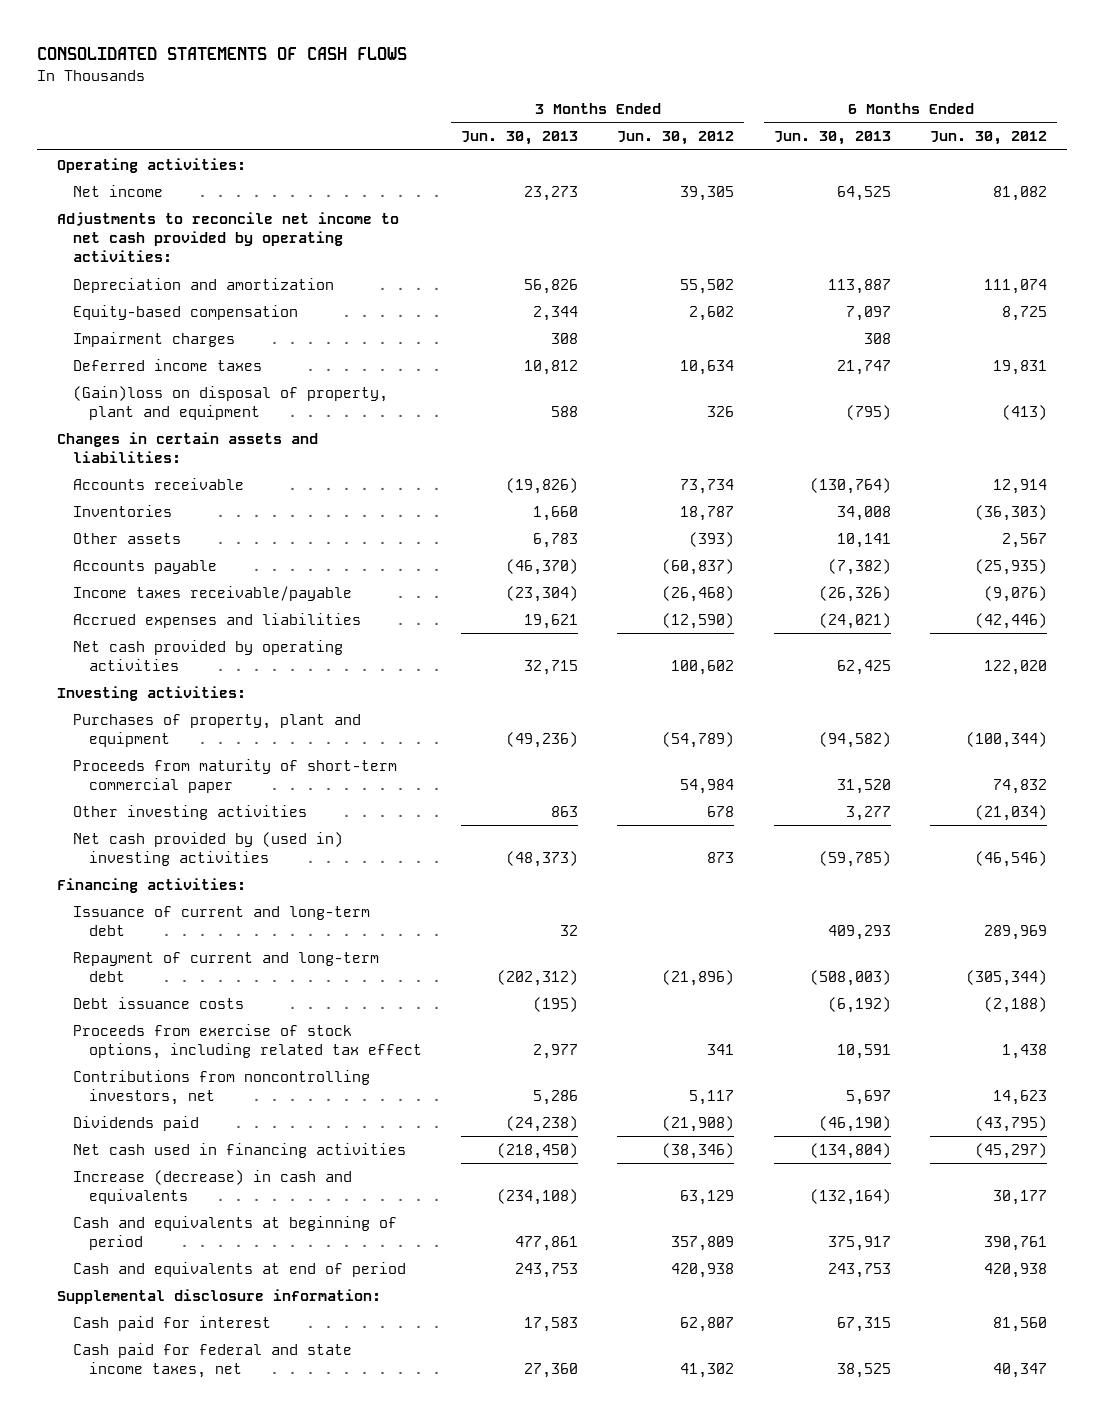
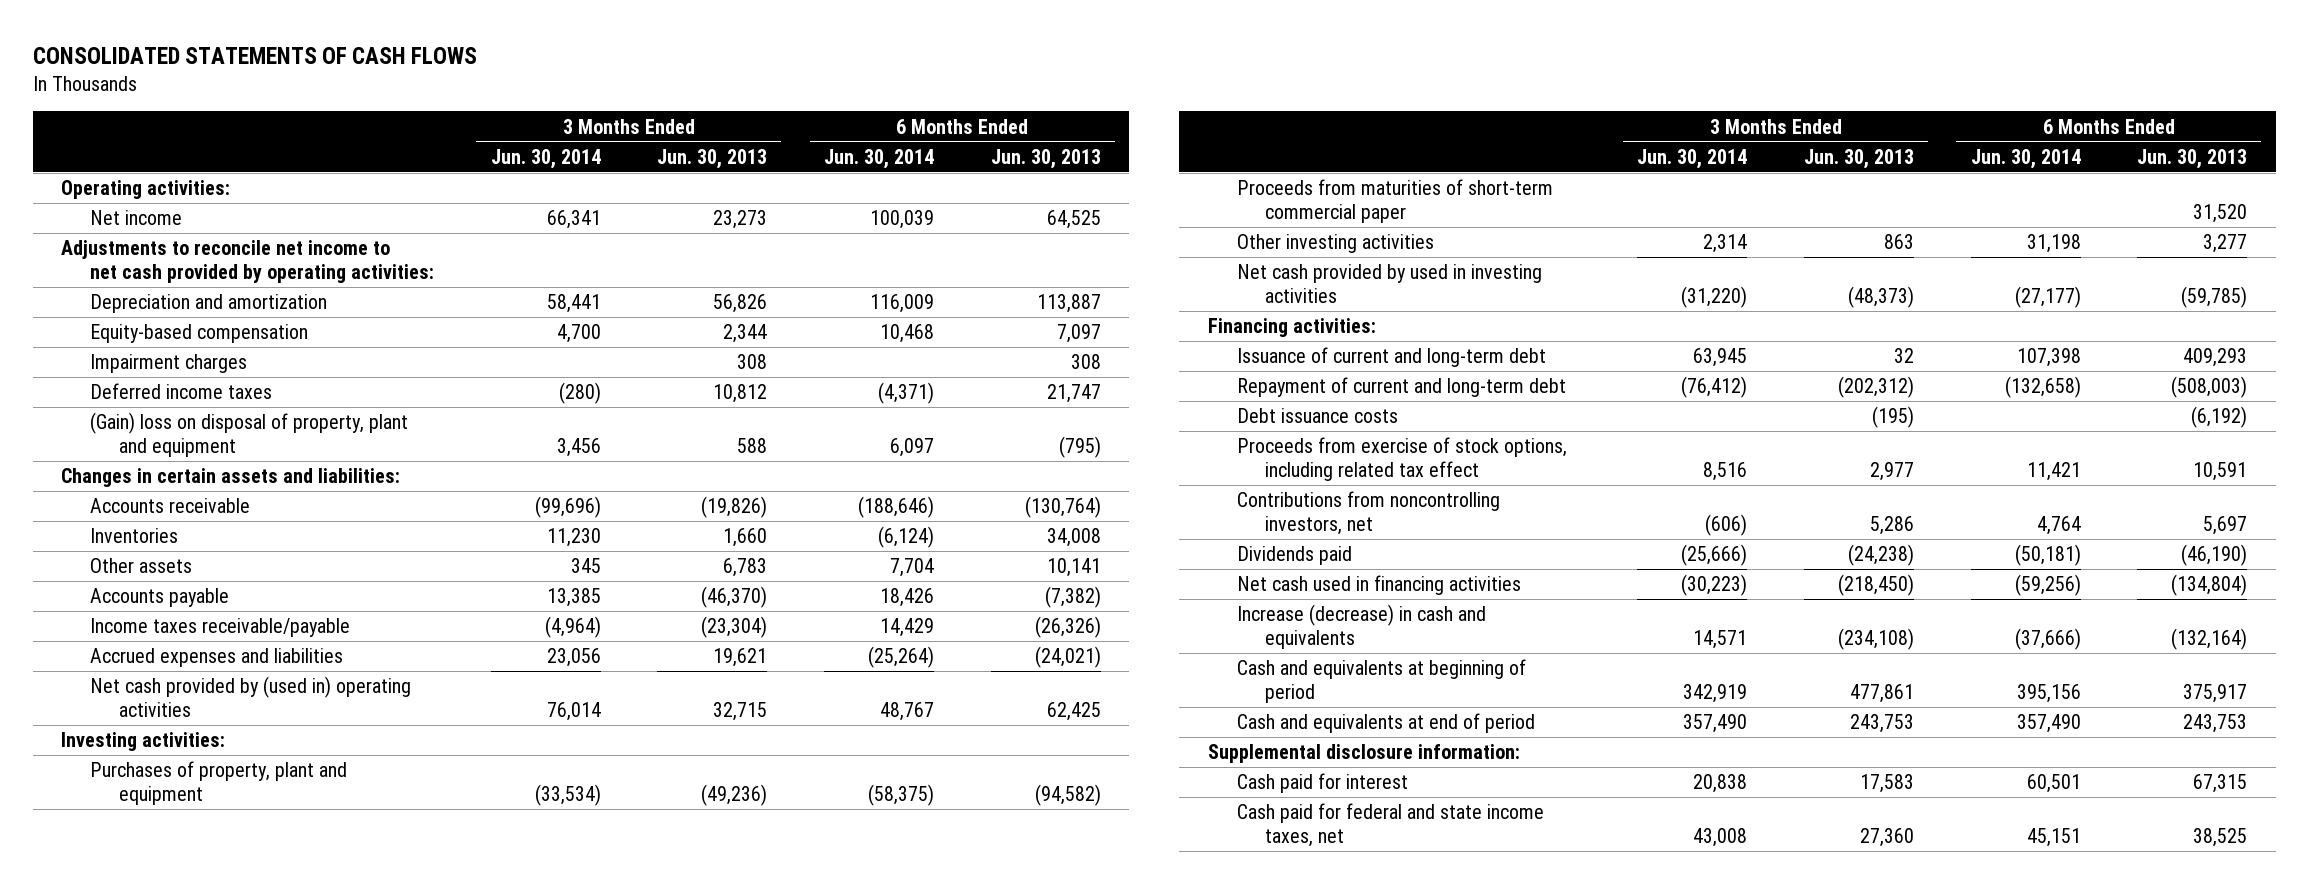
- | 3 Months Ended Jun. 30, 2013 | 3 Months Ended Jun. 30, 2012 | 6 Months Ended Jun. 30, 2013 | 6 Months Ended Jun. 30, 2012
+ | 3 Months Ended Jun. 30, 2014 | 3 Months Ended Jun. 30, 2013 | 6 Months Ended Jun. 30, 2014 | 6 Months Ended Jun. 30, 2013
- (Gain)loss on disposal of property, plant and equipment | 588 | 326 | (795) | (413)
+ (Gain) loss on disposal of property, plant and equipment | 3,456 | 588 | 6,097 | (795)
- Net cash provided by operating activities | 32,715 | 100,602 | 62,425 | 122,020
+ Net cash provided by (used in) operating activities | 76,014 | 32,715 | 48,767 | 62,425
- Proceeds from maturity of short-term commercial paper | | 54,984 | 31,520 | 74,832
+ Proceeds from maturities of short-term commercial paper | | | | 31,520
- Net cash provided by (used in) investing activities | (48,373) | 873 | (59,785) | (46,546)
+ Net cash provided by used in investing activities | (31,220) | (48,373) | (27,177) | (59,785)

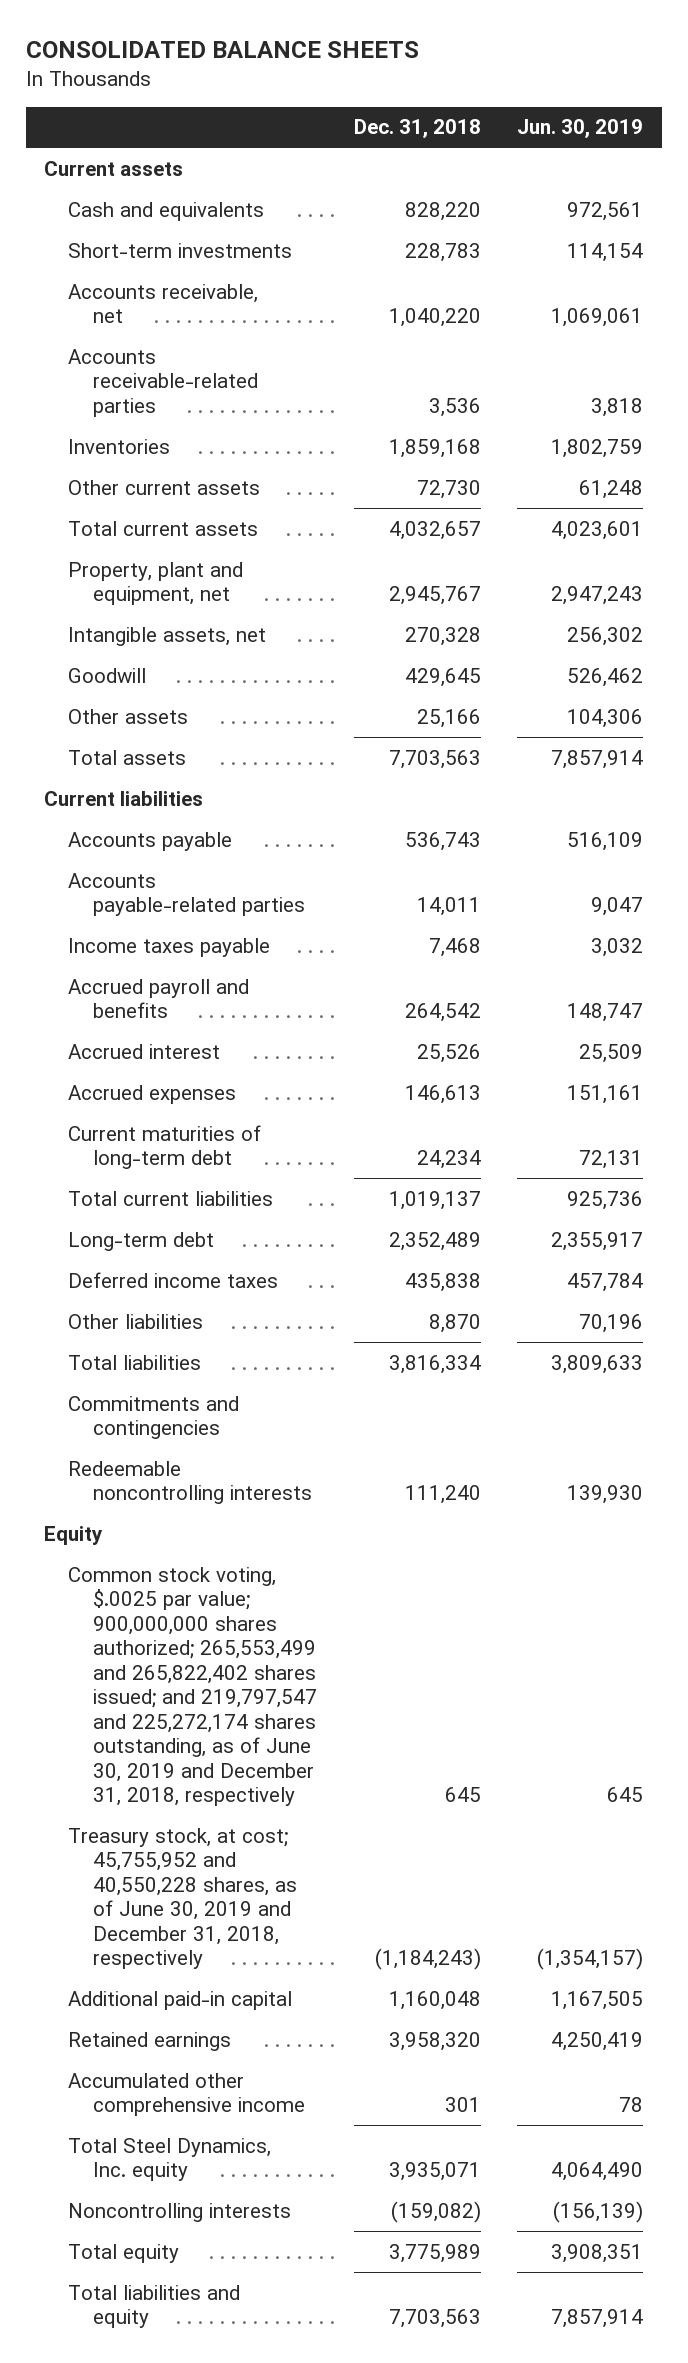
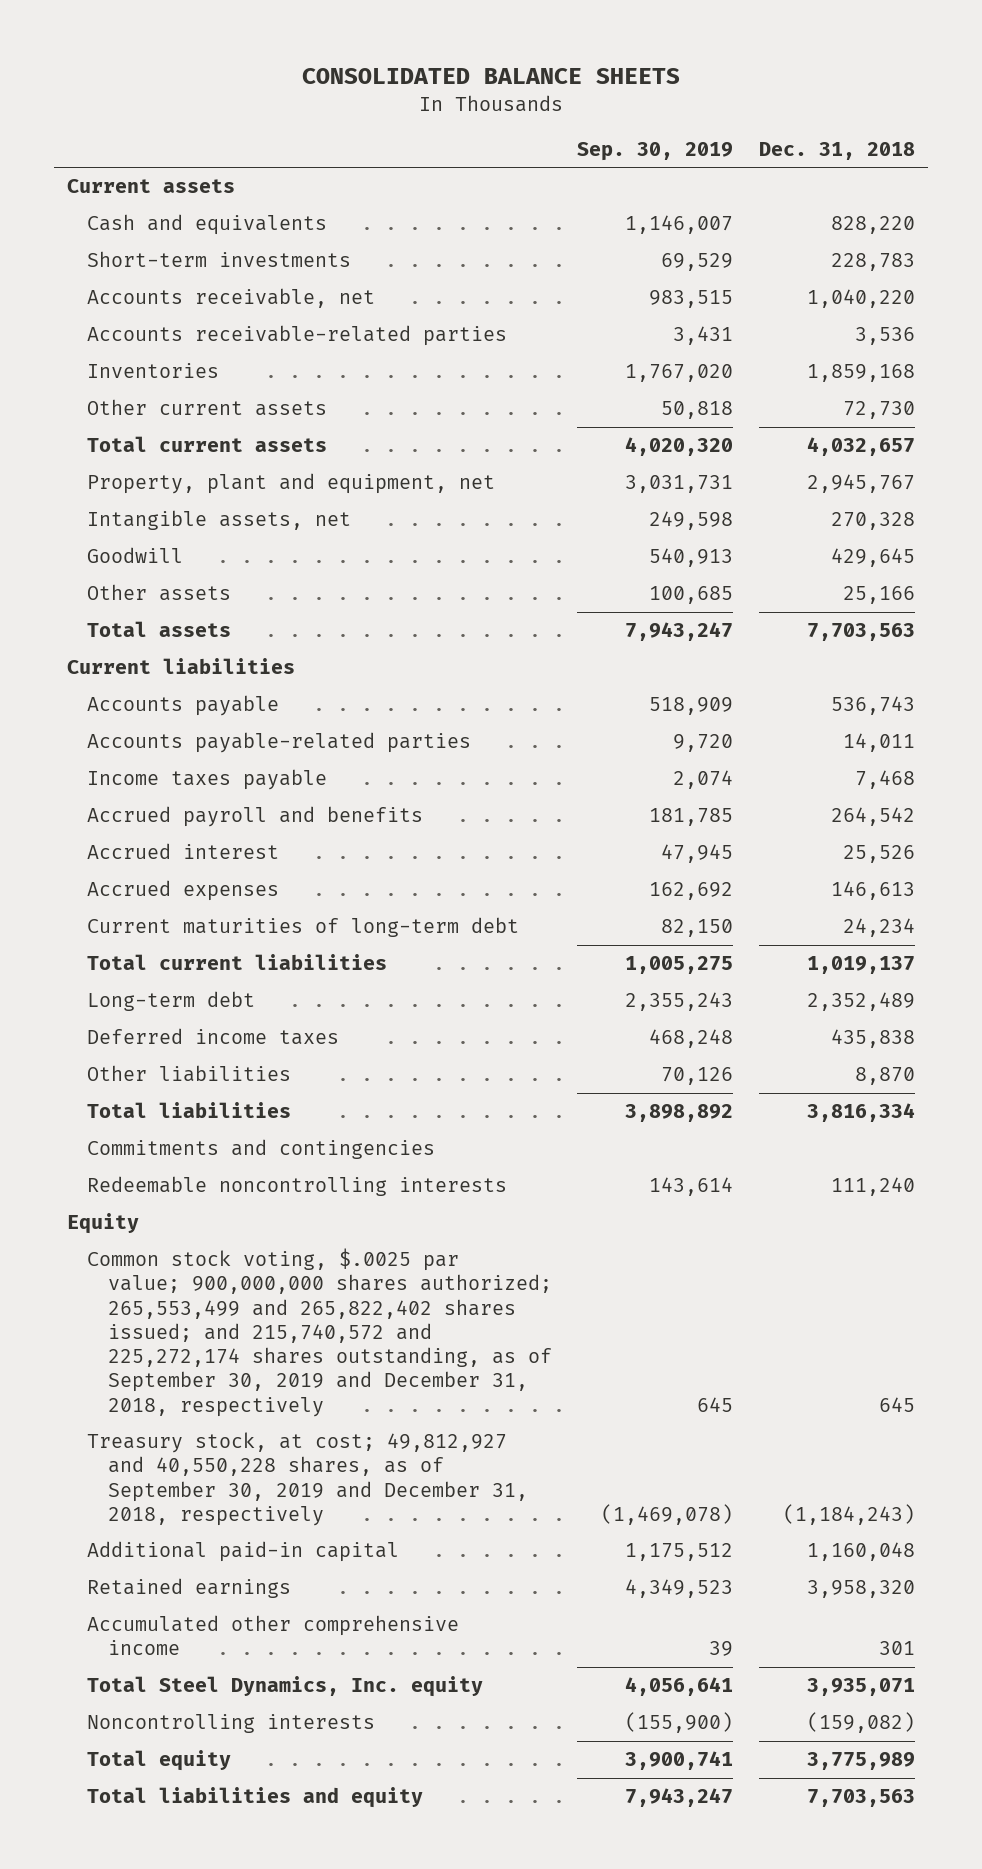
- | Dec. 31, 2018 | Jun. 30, 2019
+ | Sep. 30, 2019 | Dec. 31, 2018
- Common stock voting, $.0025 par value; 900,000,000 shares authorized; 265,553,499 and 265,822,402 shares issued; and 219,797,547 and 225,272,174 shares outstanding, as of June 30, 2019 and December 31, 2018, respectively | 645 | 645
- Treasury stock, at cost; 45,755,952 and 40,550,228 shares, as of June 30, 2019 and December 31, 2018, respectively | (1,184,243) | (1,354,157)
+ Common stock voting, $.0025 par value; 900,000,000 shares authorized; 265,553,499 and 265,822,402 shares issued; and 215,740,572 and 225,272,174 shares outstanding, as of September 30, 2019 and December 31, 2018, respectively | 645 | 645
+ Treasury stock, at cost; 49,812,927 and 40,550,228 shares, as of September 30, 2019 and December 31, 2018, respectively | (1,469,078) | (1,184,243)

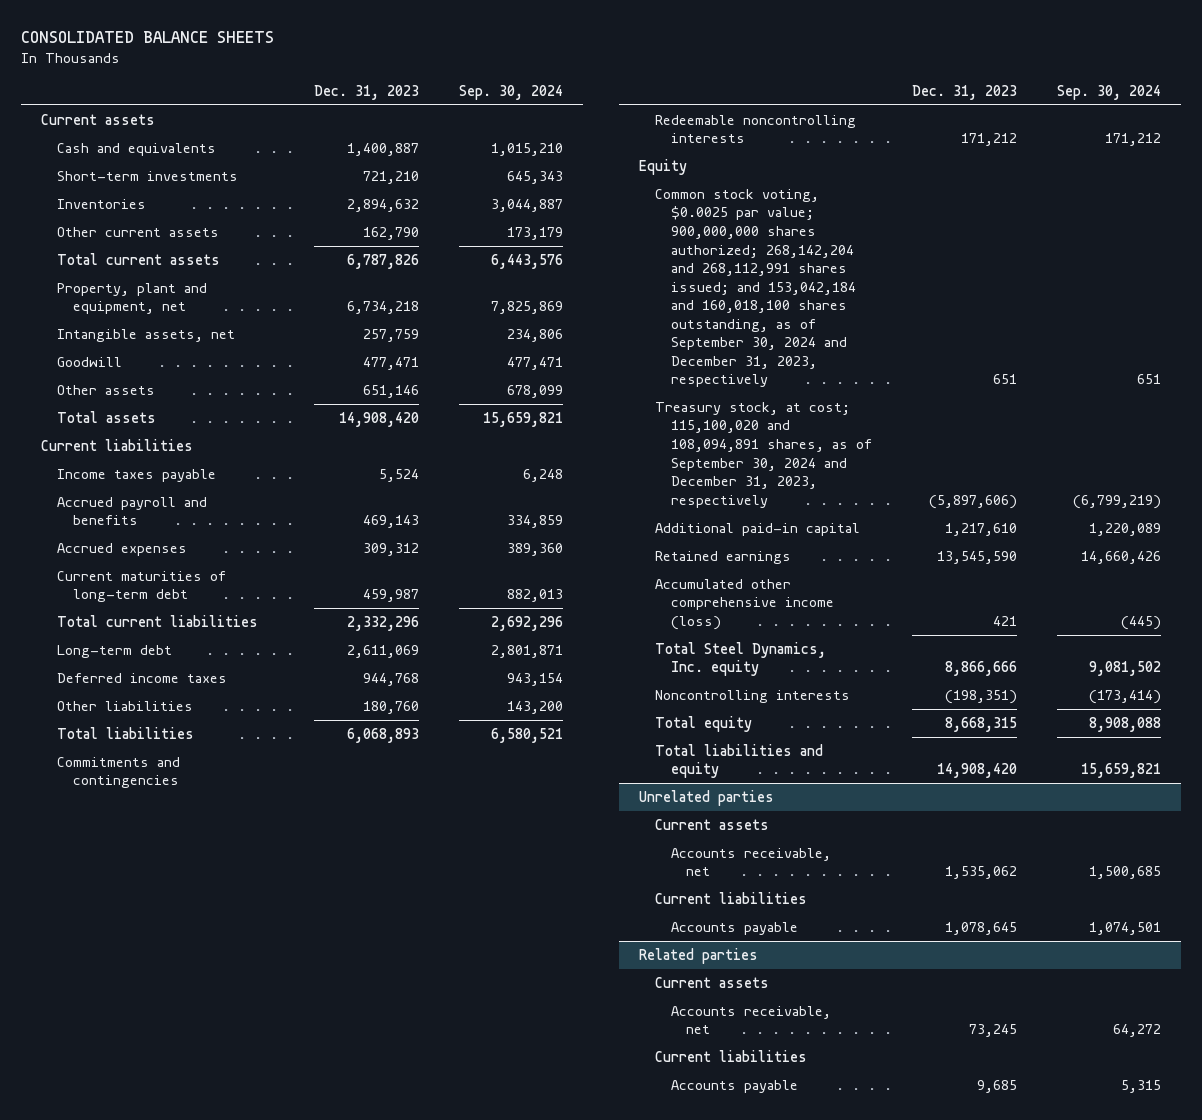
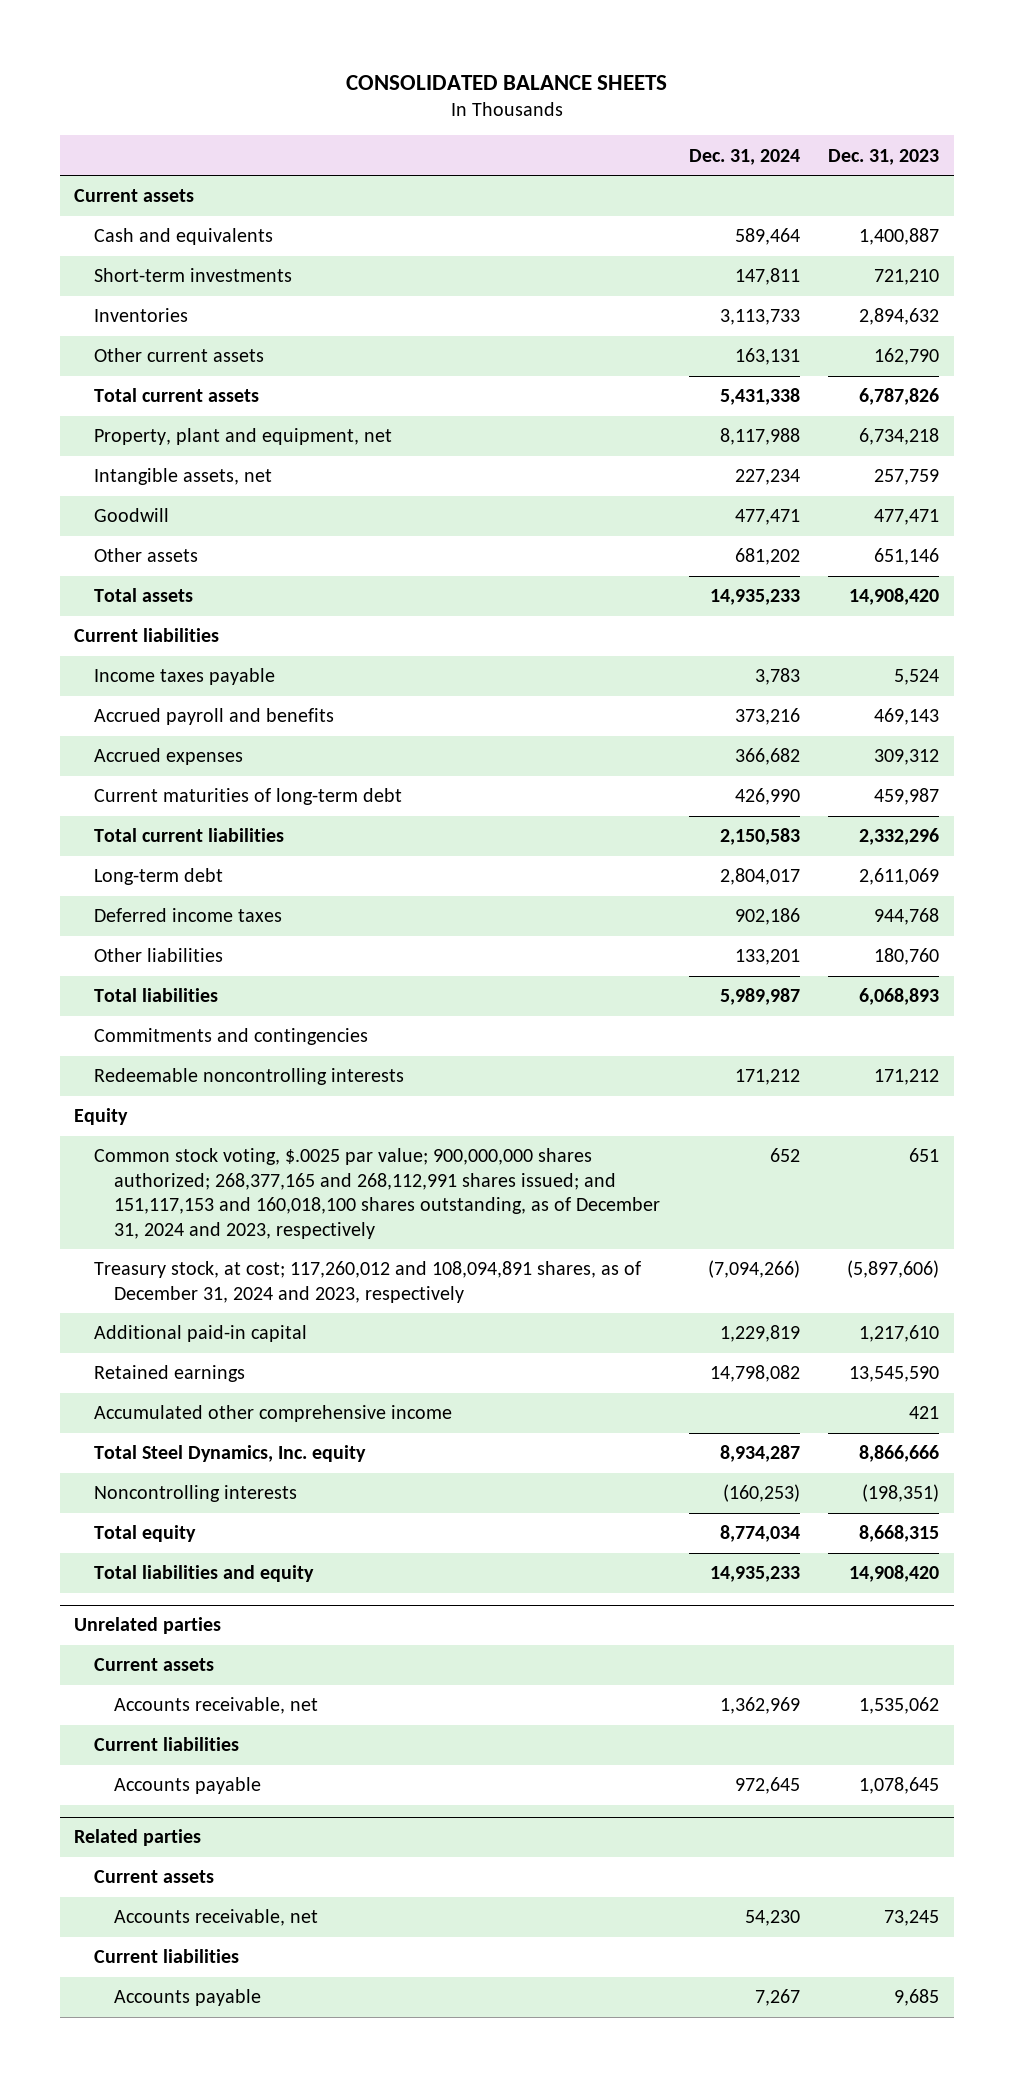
- | Dec. 31, 2023 | Sep. 30, 2024
+ | Dec. 31, 2024 | Dec. 31, 2023
- Common stock voting, $0.0025 par value; 900,000,000 shares authorized; 268,142,204 and 268,112,991 shares issued; and 153,042,184 and 160,018,100 shares outstanding, as of September 30, 2024 and December 31, 2023, respectively | 651 | 651
- Treasury stock, at cost; 115,100,020 and 108,094,891 shares, as of September 30, 2024 and December 31, 2023, respectively | (5,897,606) | (6,799,219)
+ Common stock voting, $.0025 par value; 900,000,000 shares authorized; 268,377,165 and 268,112,991 shares issued; and 151,117,153 and 160,018,100 shares outstanding, as of December 31, 2024 and 2023, respectively | 652 | 651
+ Treasury stock, at cost; 117,260,012 and 108,094,891 shares, as of December 31, 2024 and 2023, respectively | (7,094,266) | (5,897,606)
- Accumulated other comprehensive income (loss) | 421 | (445)
+ Accumulated other comprehensive income | | 421

